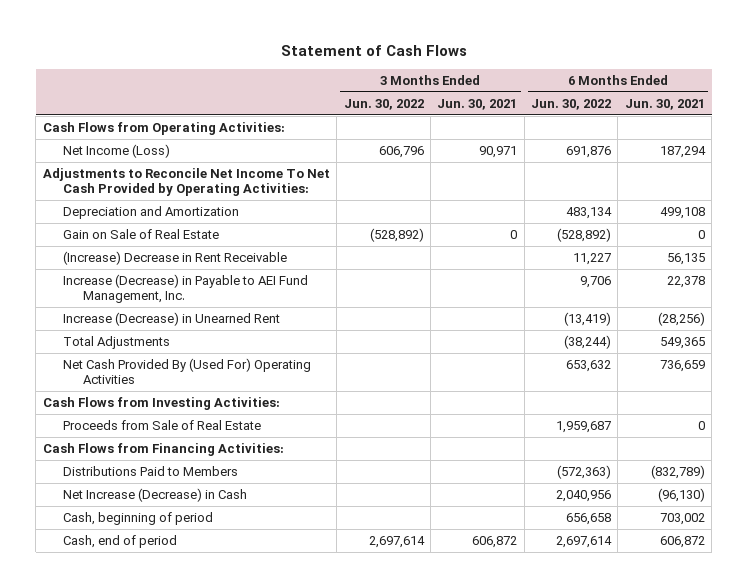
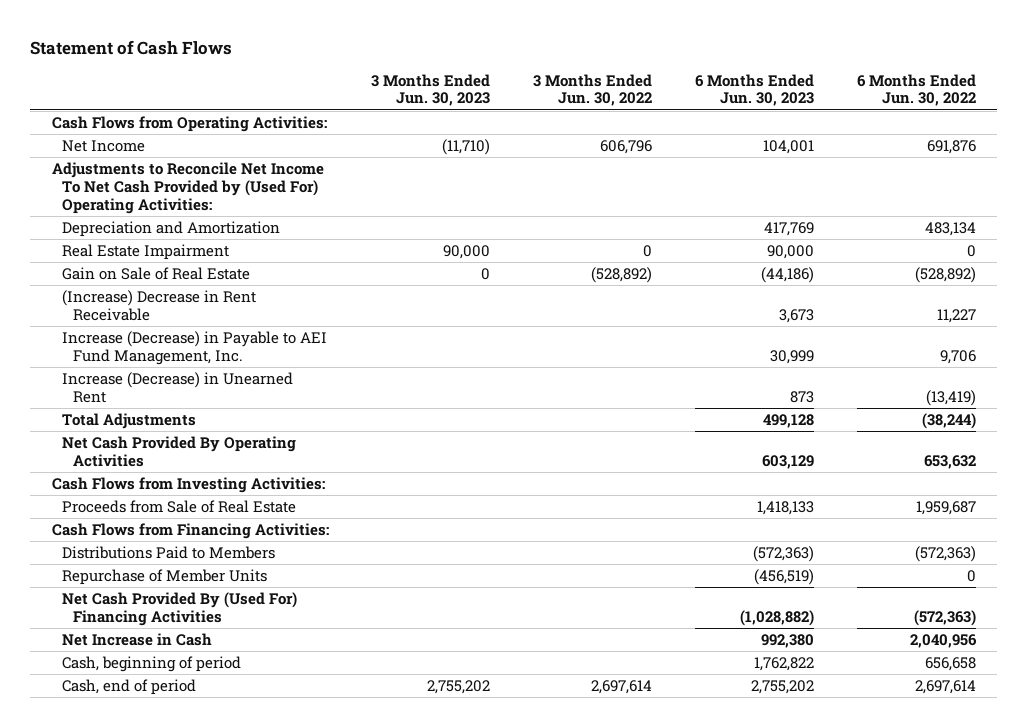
- | 3 Months Ended Jun. 30, 2022 | 3 Months Ended Jun. 30, 2021 | 6 Months Ended Jun. 30, 2022 | 6 Months Ended Jun. 30, 2021
+ | 3 Months Ended Jun. 30, 2023 | 3 Months Ended Jun. 30, 2022 | 6 Months Ended Jun. 30, 2023 | 6 Months Ended Jun. 30, 2022
- Net Income (Loss) | 606,796 | 90,971 | 691,876 | 187,294
- Adjustments to Reconcile Net Income To Net Cash Provided by Operating Activities:
+ Net Income | (11,710) | 606,796 | 104,001 | 691,876
+ Adjustments to Reconcile Net Income To Net Cash Provided by (Used For) Operating Activities:
+ Real Estate Impairment | 90,000 | 0 | 90,000 | 0
- Net Cash Provided By (Used For) Operating Activities | | | 653,632 | 736,659
+ Net Cash Provided By Operating Activities | | | 603,129 | 653,632
- Net Increase (Decrease) in Cash | | | 2,040,956 | (96,130)
+ Repurchase of Member Units | | | (456,519) | 0
+ Net Cash Provided By (Used For) Financing Activities | | | (1,028,882) | (572,363)
+ Net Increase in Cash | | | 992,380 | 2,040,956

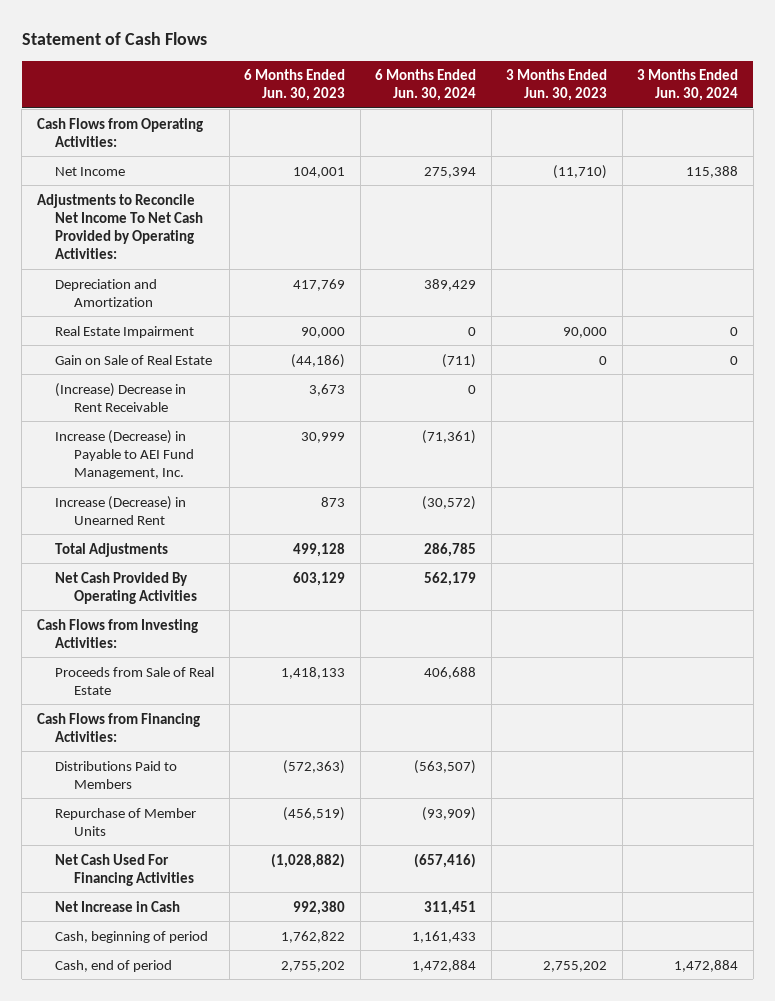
- | 3 Months Ended Jun. 30, 2023 | 3 Months Ended Jun. 30, 2022 | 6 Months Ended Jun. 30, 2023 | 6 Months Ended Jun. 30, 2022
+ | 6 Months Ended Jun. 30, 2023 | 6 Months Ended Jun. 30, 2024 | 3 Months Ended Jun. 30, 2023 | 3 Months Ended Jun. 30, 2024
- Adjustments to Reconcile Net Income To Net Cash Provided by (Used For) Operating Activities:
+ Adjustments to Reconcile Net Income To Net Cash Provided by Operating Activities:
- Net Cash Provided By (Used For) Financing Activities | | | (1,028,882) | (572,363)
+ Net Cash Used For Financing Activities | (1,028,882) | (657,416) | |

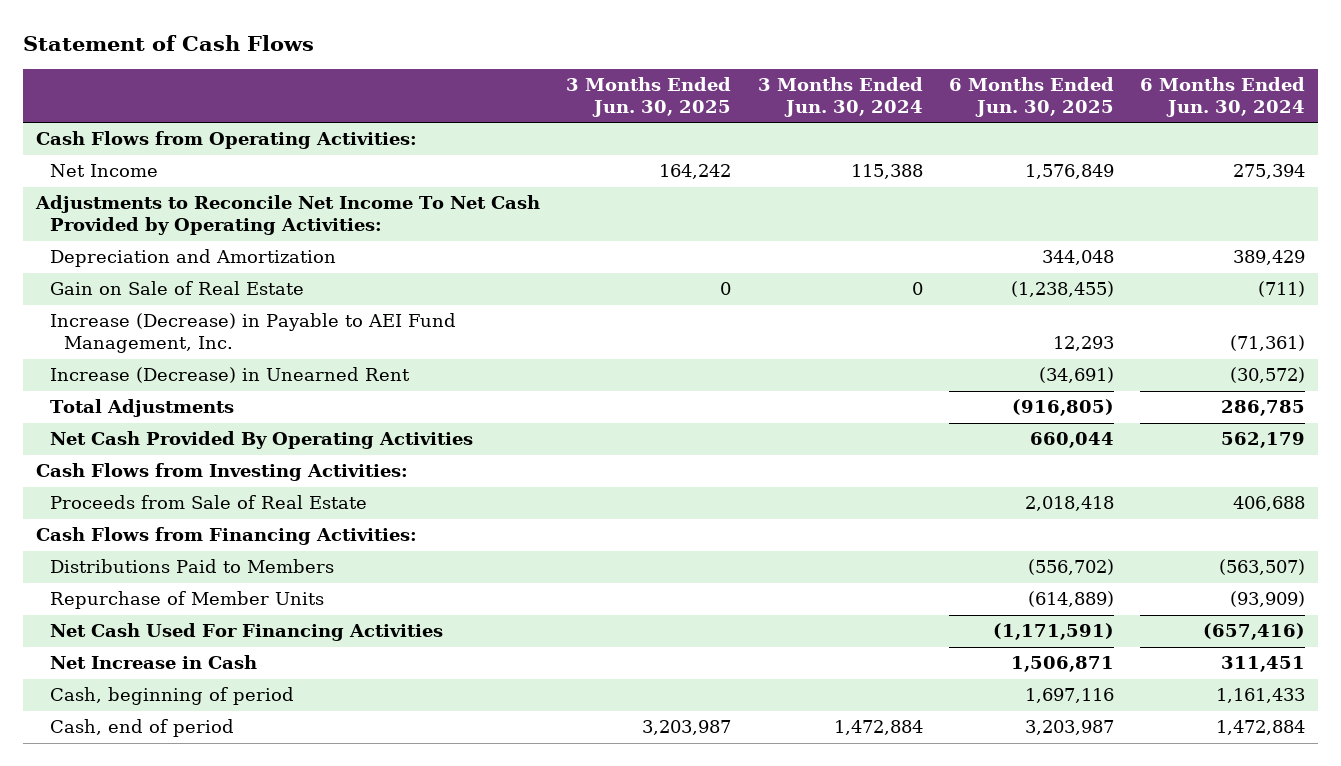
- | 6 Months Ended Jun. 30, 2023 | 6 Months Ended Jun. 30, 2024 | 3 Months Ended Jun. 30, 2023 | 3 Months Ended Jun. 30, 2024
+ | 3 Months Ended Jun. 30, 2025 | 3 Months Ended Jun. 30, 2024 | 6 Months Ended Jun. 30, 2025 | 6 Months Ended Jun. 30, 2024
- Real Estate Impairment | 90,000 | 0 | 90,000 | 0
- (Increase) Decrease in Rent Receivable | 3,673 | 0 | |

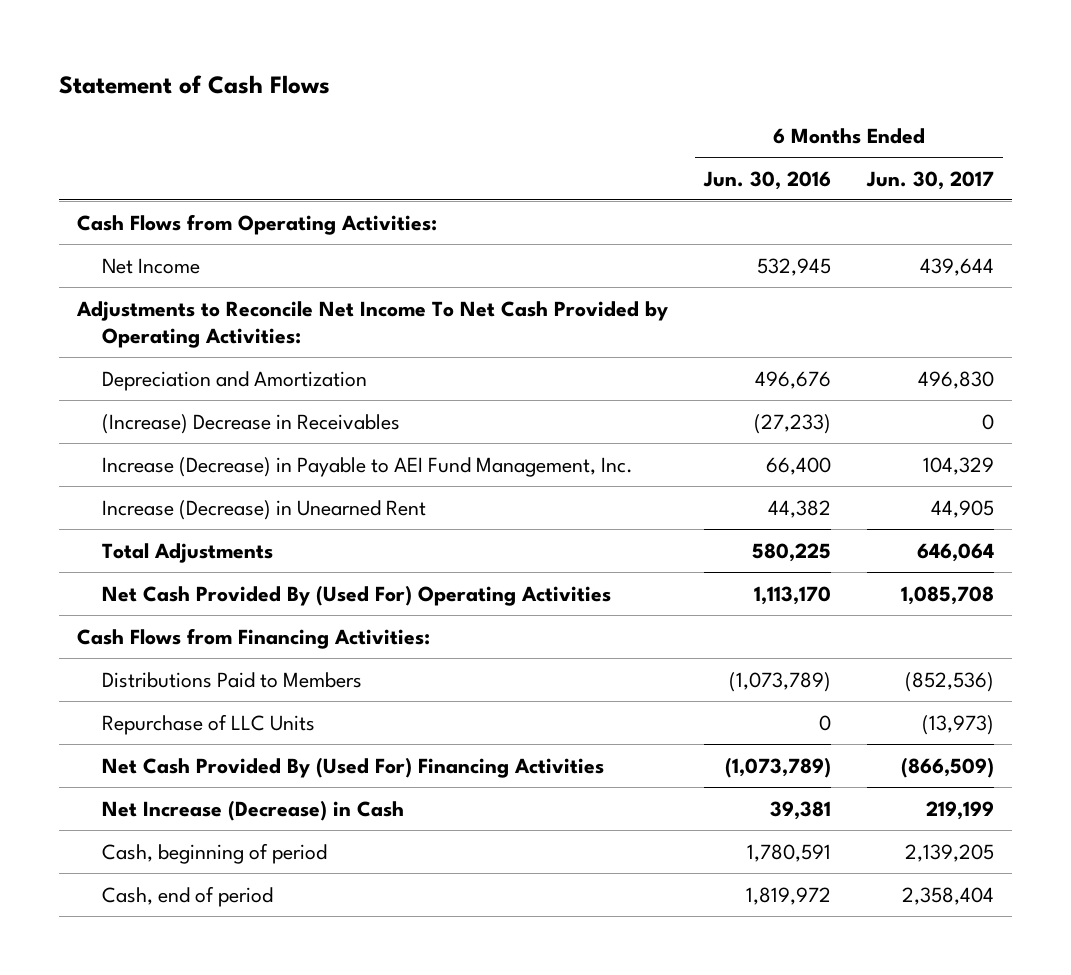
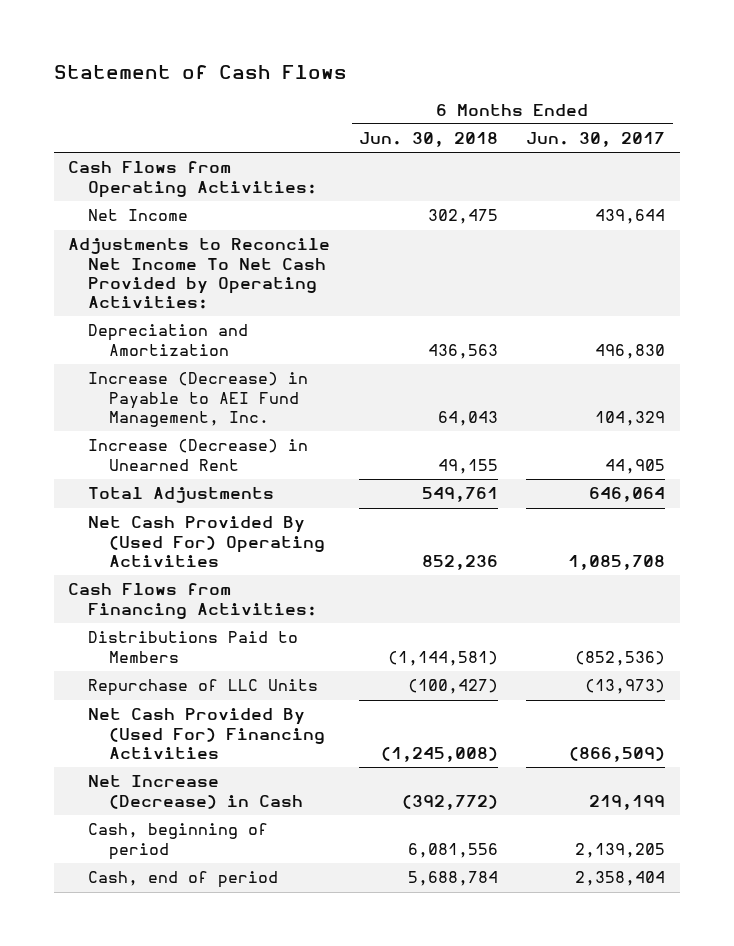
- | 6 Months Ended Jun. 30, 2016 | 6 Months Ended Jun. 30, 2017
+ | 6 Months Ended Jun. 30, 2018 | 6 Months Ended Jun. 30, 2017
- (Increase) Decrease in Receivables | (27,233) | 0

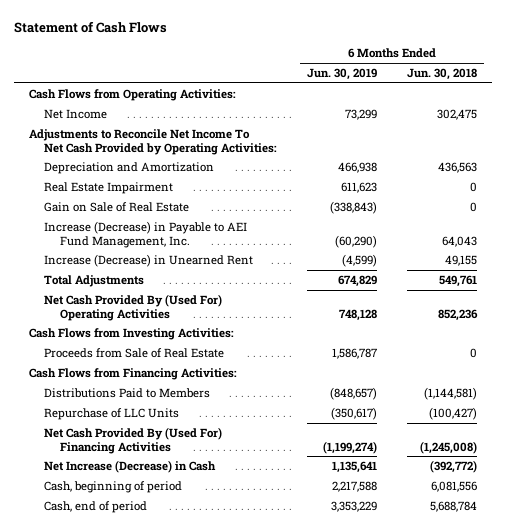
- | 6 Months Ended Jun. 30, 2018 | 6 Months Ended Jun. 30, 2017
+ | 6 Months Ended Jun. 30, 2019 | 6 Months Ended Jun. 30, 2018
+ Real Estate Impairment | 611,623 | 0
+ Gain on Sale of Real Estate | (338,843) | 0
+ Cash Flows from Investing Activities:
+ Proceeds from Sale of Real Estate | 1,586,787 | 0

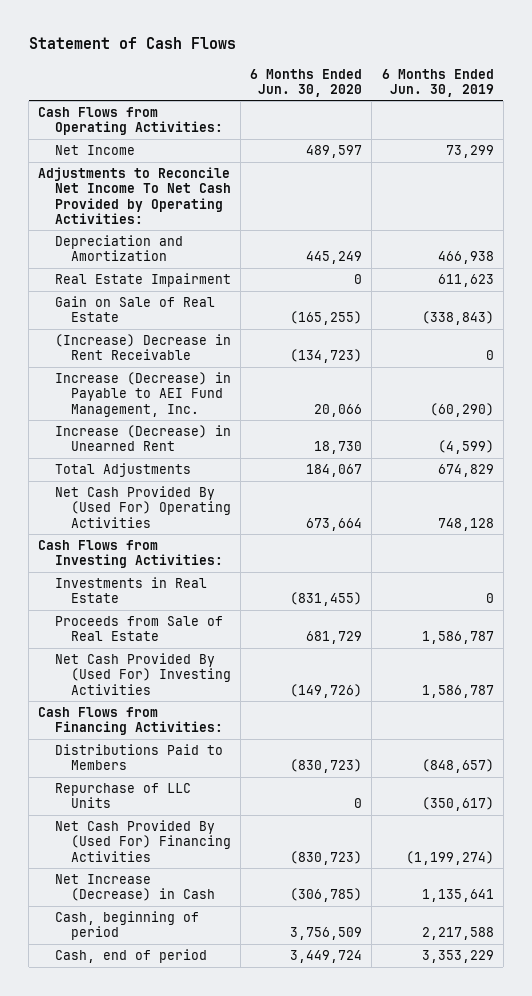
- | 6 Months Ended Jun. 30, 2019 | 6 Months Ended Jun. 30, 2018
+ | 6 Months Ended Jun. 30, 2020 | 6 Months Ended Jun. 30, 2019
+ (Increase) Decrease in Rent Receivable | (134,723) | 0
+ Investments in Real Estate | (831,455) | 0
+ Net Cash Provided By (Used For) Investing Activities | (149,726) | 1,586,787

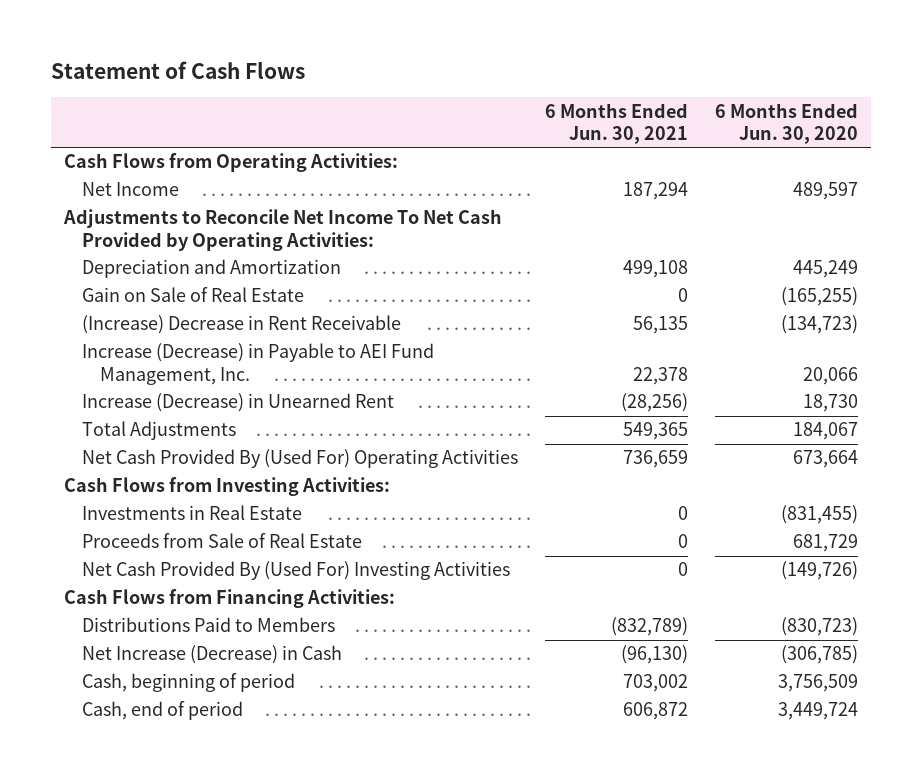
- | 6 Months Ended Jun. 30, 2020 | 6 Months Ended Jun. 30, 2019
+ | 6 Months Ended Jun. 30, 2021 | 6 Months Ended Jun. 30, 2020
- Real Estate Impairment | 0 | 611,623
- Repurchase of LLC Units | 0 | (350,617)
- Net Cash Provided By (Used For) Financing Activities | (830,723) | (1,199,274)

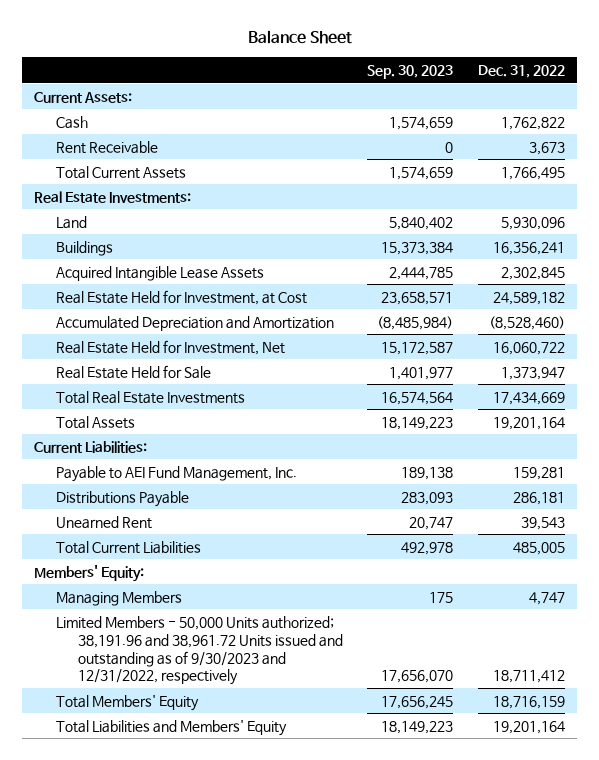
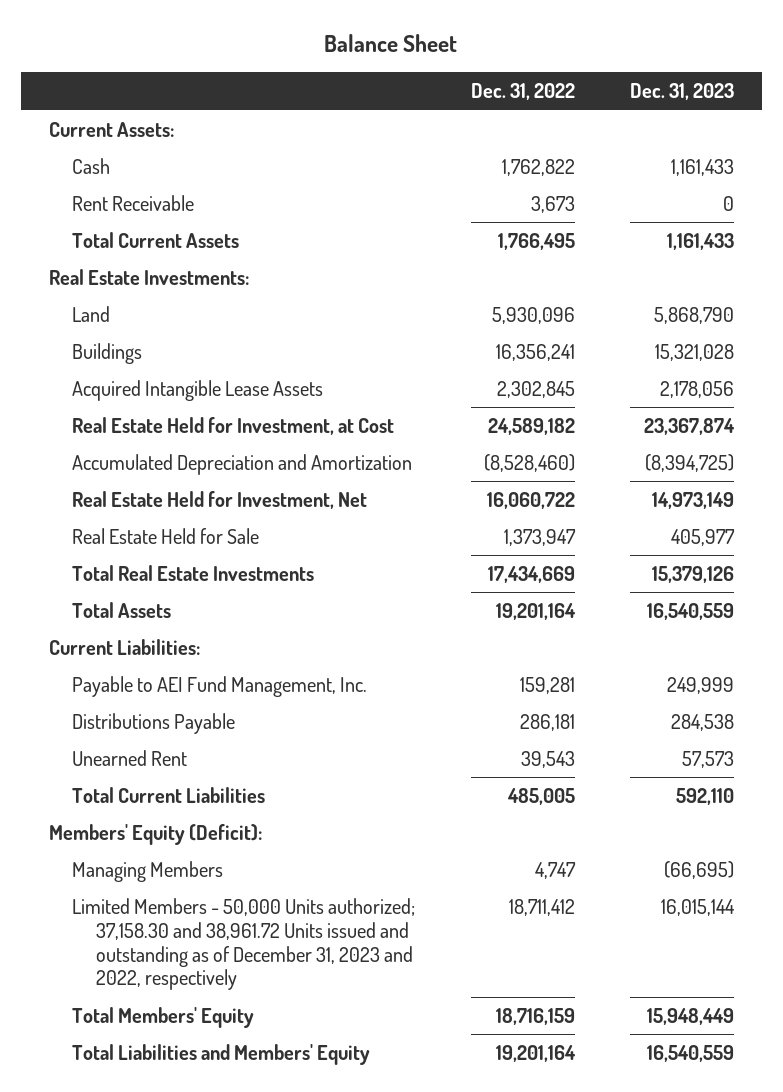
- | Sep. 30, 2023 | Dec. 31, 2022
+ | Dec. 31, 2022 | Dec. 31, 2023
- Members' Equity:
+ Members' Equity (Deficit):
- Limited Members - 50,000 Units authorized; 38,191.96 and 38,961.72 Units issued and outstanding as of 9/30/2023 and 12/31/2022, respectively | 17,656,070 | 18,711,412
+ Limited Members - 50,000 Units authorized; 37,158.30 and 38,961.72 Units issued and outstanding as of December 31, 2023 and 2022, respectively | 18,711,412 | 16,015,144

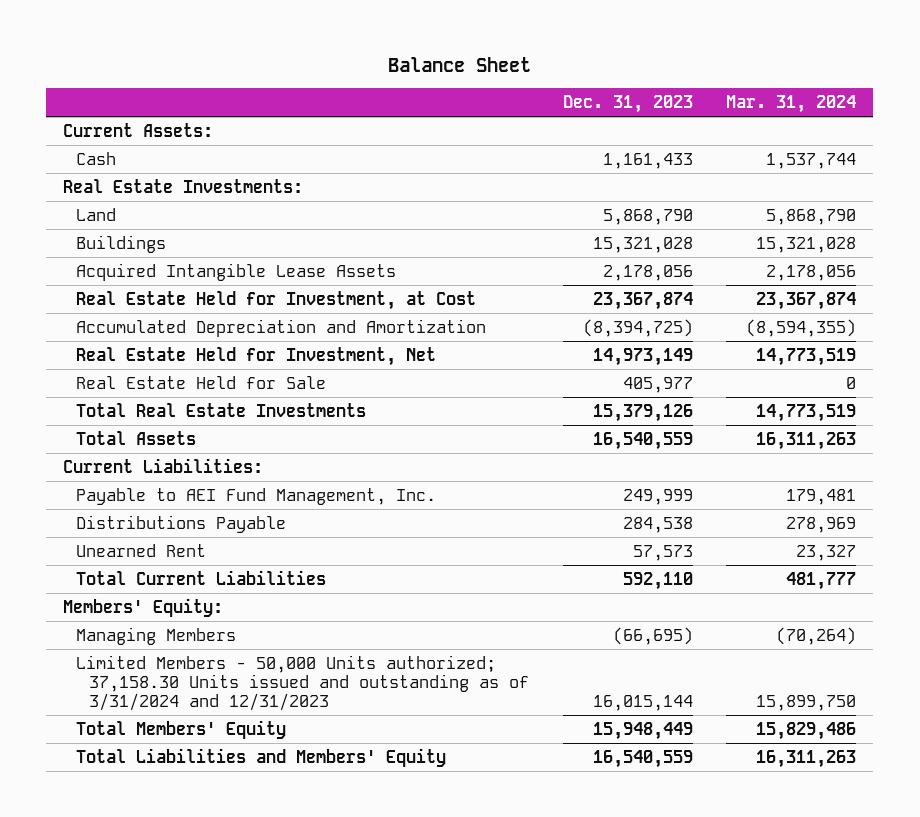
- | Dec. 31, 2022 | Dec. 31, 2023
+ | Dec. 31, 2023 | Mar. 31, 2024
- Rent Receivable | 3,673 | 0
- Total Current Assets | 1,766,495 | 1,161,433
- Members' Equity (Deficit):
+ Members' Equity:
- Limited Members - 50,000 Units authorized; 37,158.30 and 38,961.72 Units issued and outstanding as of December 31, 2023 and 2022, respectively | 18,711,412 | 16,015,144
+ Limited Members - 50,000 Units authorized; 37,158.30 Units issued and outstanding as of 3/31/2024 and 12/31/2023 | 16,015,144 | 15,899,750

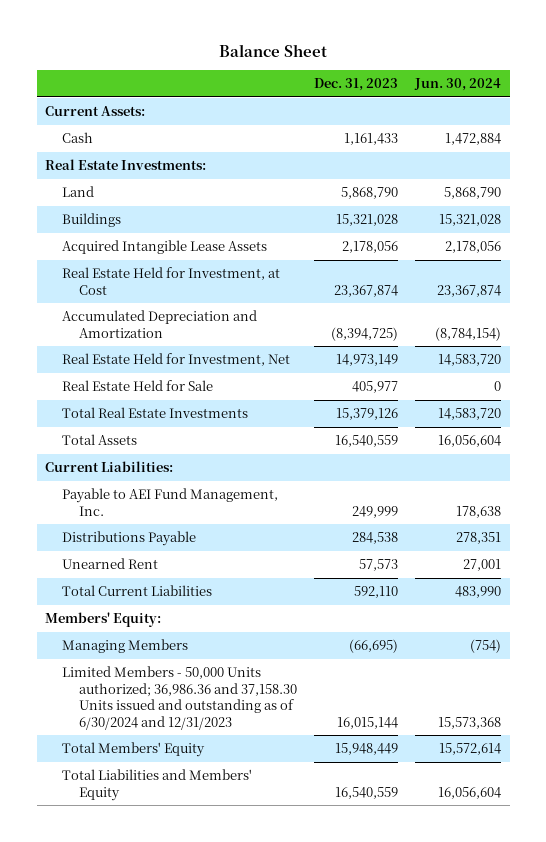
- | Dec. 31, 2023 | Mar. 31, 2024
+ | Dec. 31, 2023 | Jun. 30, 2024
- Limited Members - 50,000 Units authorized; 37,158.30 Units issued and outstanding as of 3/31/2024 and 12/31/2023 | 16,015,144 | 15,899,750
+ Limited Members - 50,000 Units authorized; 36,986.36 and 37,158.30 Units issued and outstanding as of 6/30/2024 and 12/31/2023 | 16,015,144 | 15,573,368

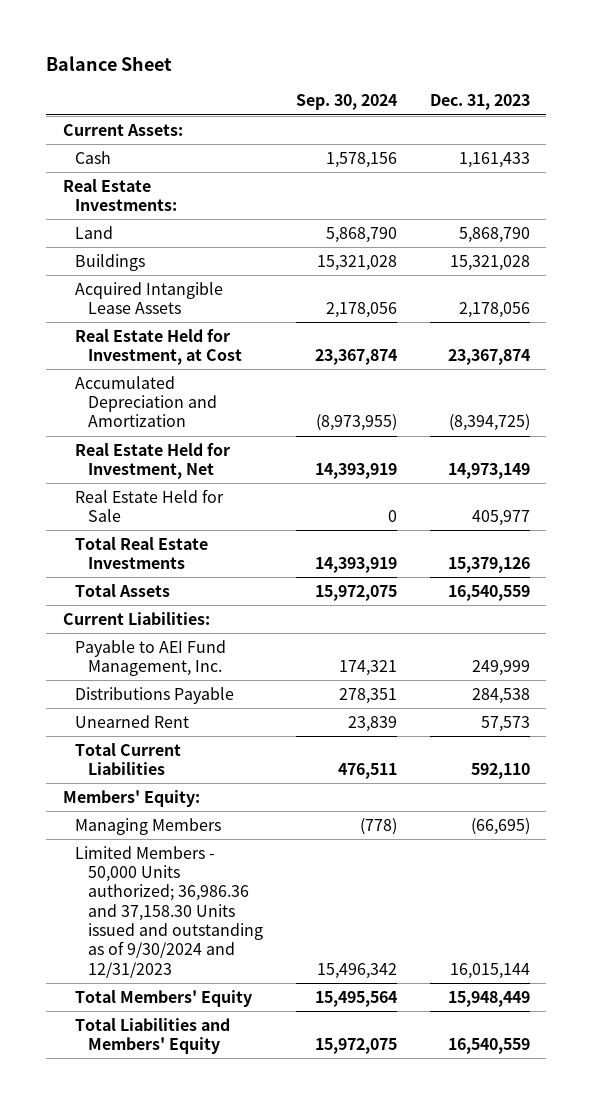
- | Dec. 31, 2023 | Jun. 30, 2024
+ | Sep. 30, 2024 | Dec. 31, 2023
- Limited Members - 50,000 Units authorized; 36,986.36 and 37,158.30 Units issued and outstanding as of 6/30/2024 and 12/31/2023 | 16,015,144 | 15,573,368
+ Limited Members - 50,000 Units authorized; 36,986.36 and 37,158.30 Units issued and outstanding as of 9/30/2024 and 12/31/2023 | 15,496,342 | 16,015,144

